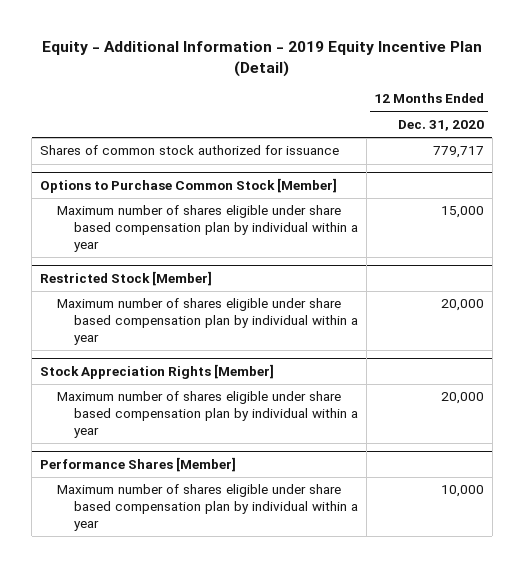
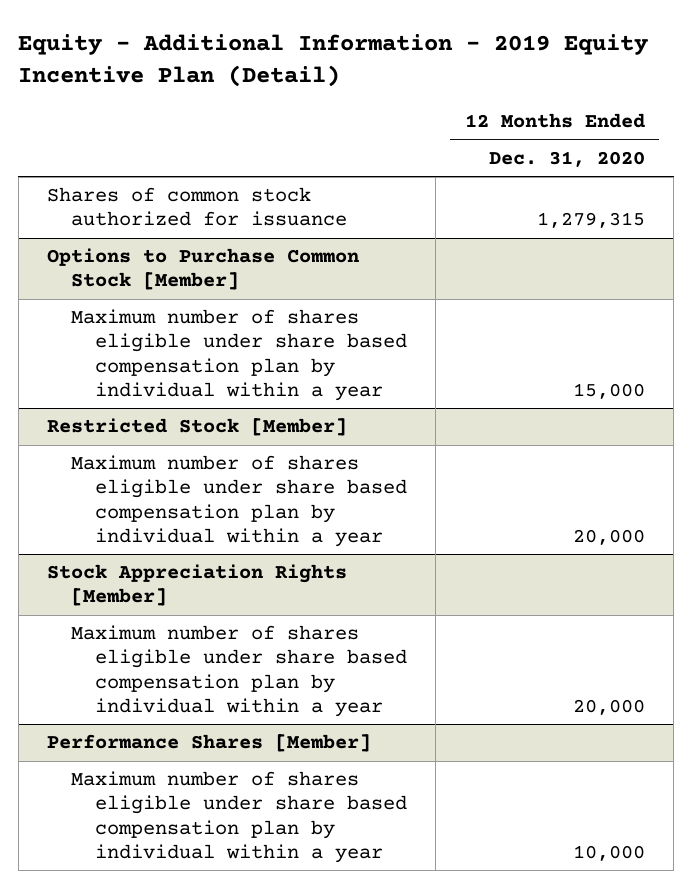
- Shares of common stock authorized for issuance | 779,717
+ Shares of common stock authorized for issuance | 1,279,315

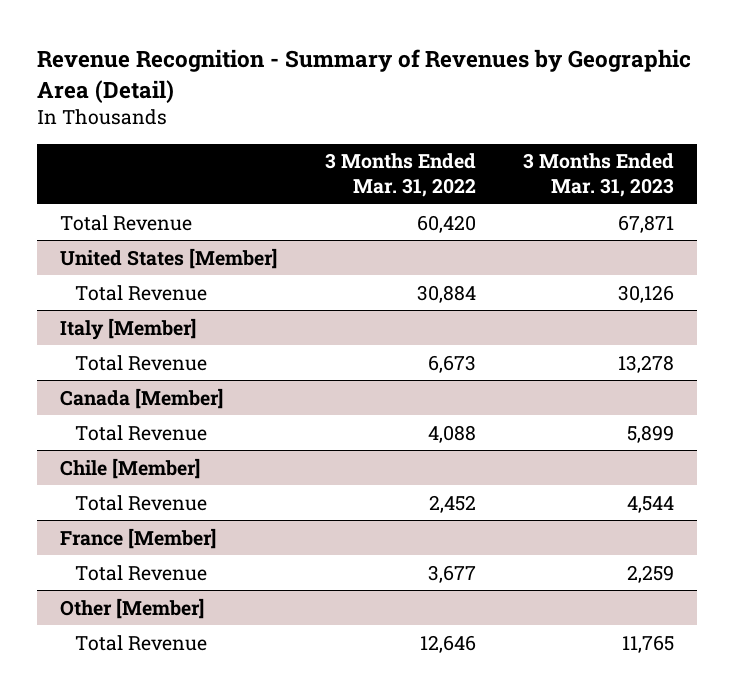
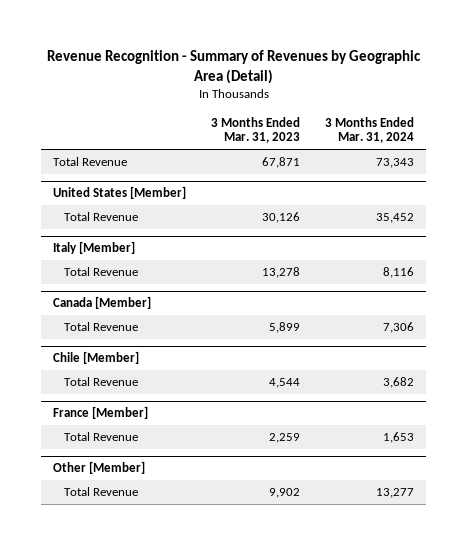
- | 3 Months Ended Mar. 31, 2022 | 3 Months Ended Mar. 31, 2023
+ | 3 Months Ended Mar. 31, 2023 | 3 Months Ended Mar. 31, 2024
@ Other [Member]
- Total Revenue | 12,646 | 11,765
+ Total Revenue | 9,902 | 13,277

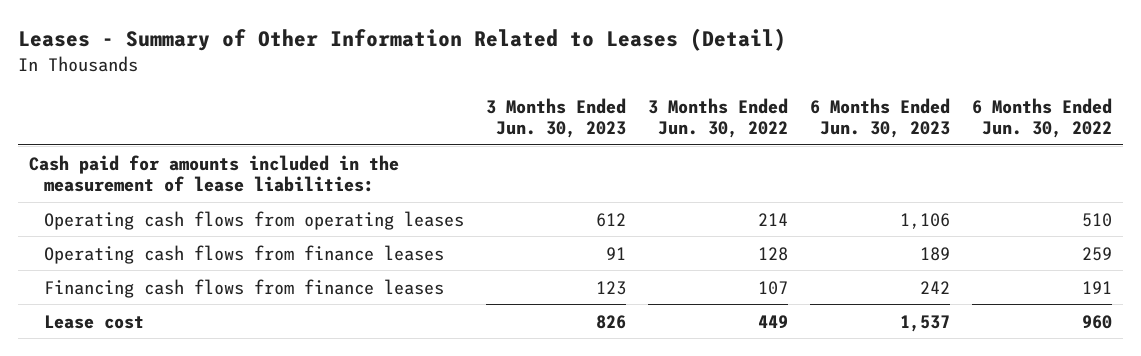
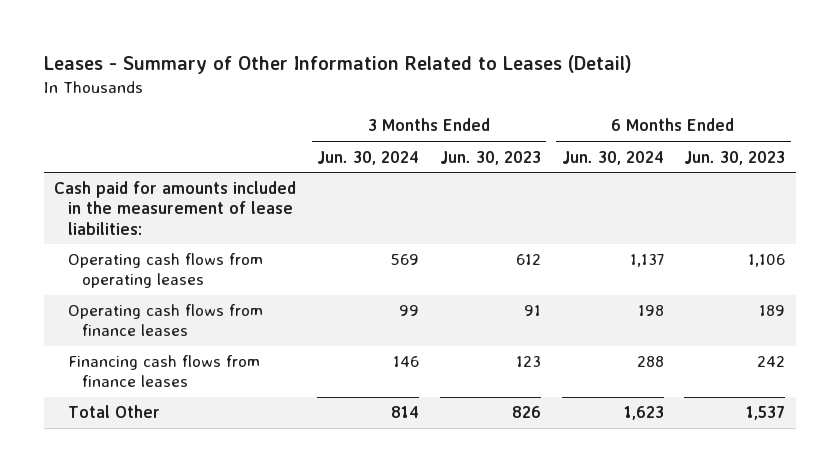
- | 3 Months Ended Jun. 30, 2023 | 3 Months Ended Jun. 30, 2022 | 6 Months Ended Jun. 30, 2023 | 6 Months Ended Jun. 30, 2022
+ | 3 Months Ended Jun. 30, 2024 | 3 Months Ended Jun. 30, 2023 | 6 Months Ended Jun. 30, 2024 | 6 Months Ended Jun. 30, 2023
- Lease cost | 826 | 449 | 1,537 | 960
+ Total Other | 814 | 826 | 1,623 | 1,537

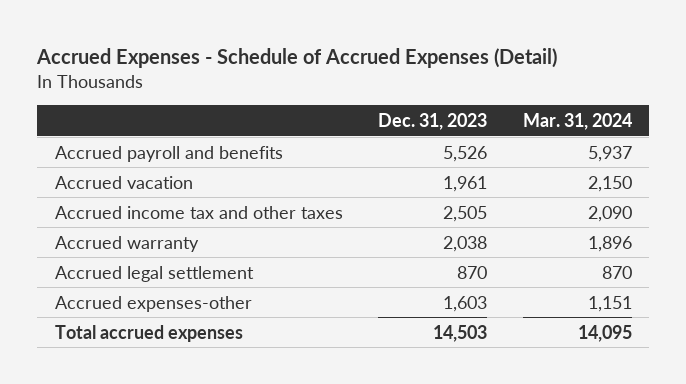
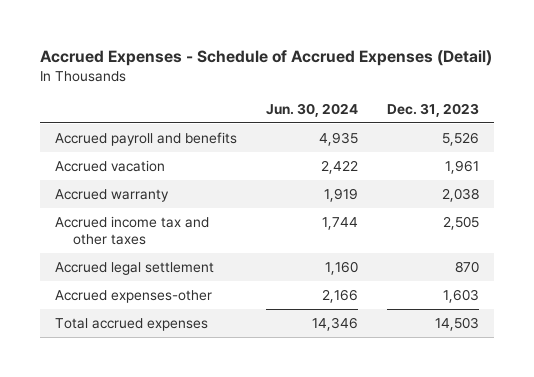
- | Dec. 31, 2023 | Mar. 31, 2024
+ | Jun. 30, 2024 | Dec. 31, 2023
moved down: Accrued income tax and other taxes | 1,744 | 2,505

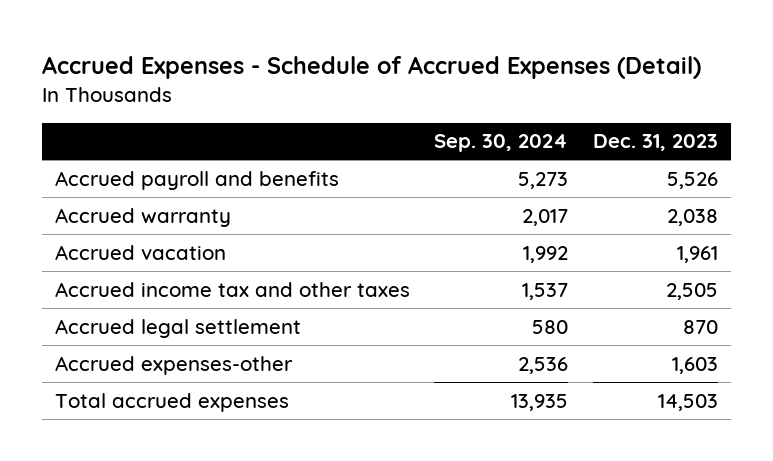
- | Jun. 30, 2024 | Dec. 31, 2023
+ | Sep. 30, 2024 | Dec. 31, 2023
moved down: Accrued vacation | 1,992 | 1,961

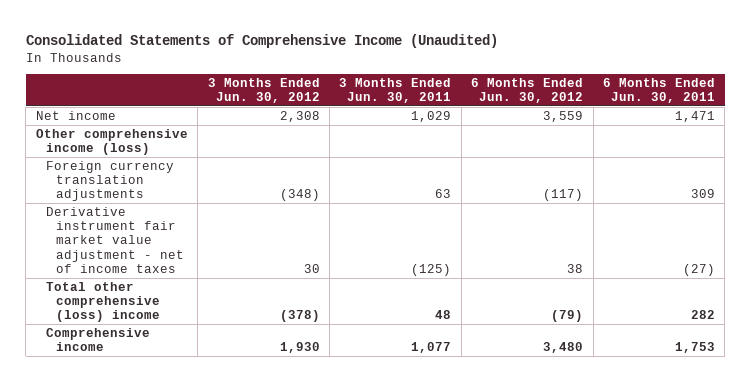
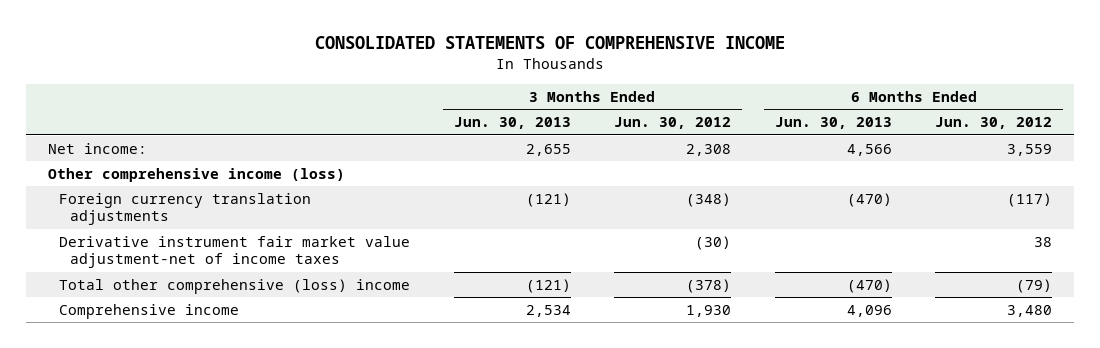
- Consolidated Statements of Comprehensive Income (Unaudited)
+ CONSOLIDATED STATEMENTS OF COMPREHENSIVE INCOME
- | 3 Months Ended Jun. 30, 2012 | 3 Months Ended Jun. 30, 2011 | 6 Months Ended Jun. 30, 2012 | 6 Months Ended Jun. 30, 2011
+ | 3 Months Ended Jun. 30, 2013 | 3 Months Ended Jun. 30, 2012 | 6 Months Ended Jun. 30, 2013 | 6 Months Ended Jun. 30, 2012
- Net income | 2,308 | 1,029 | 3,559 | 1,471
+ Net income: | 2,655 | 2,308 | 4,566 | 3,559
- Derivative instrument fair market value adjustment - net of income taxes | 30 | (125) | 38 | (27)
+ Derivative instrument fair market value adjustment-net of income taxes | | (30) | | 38

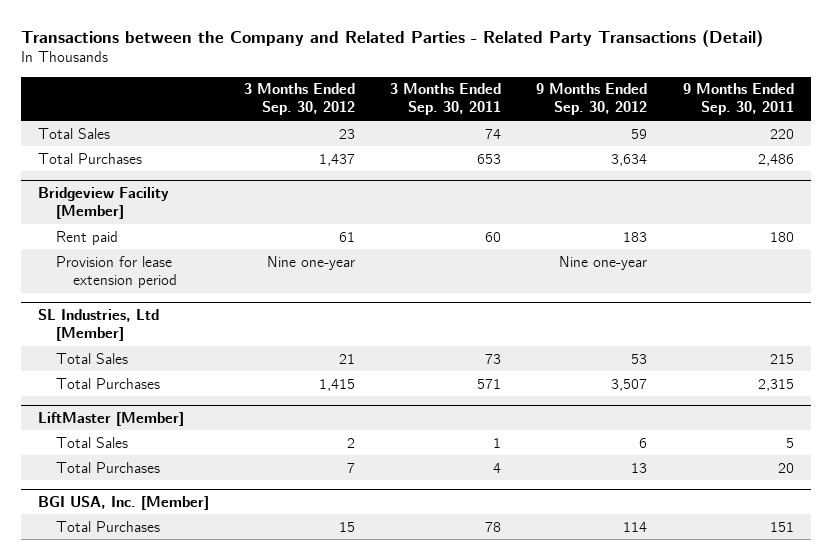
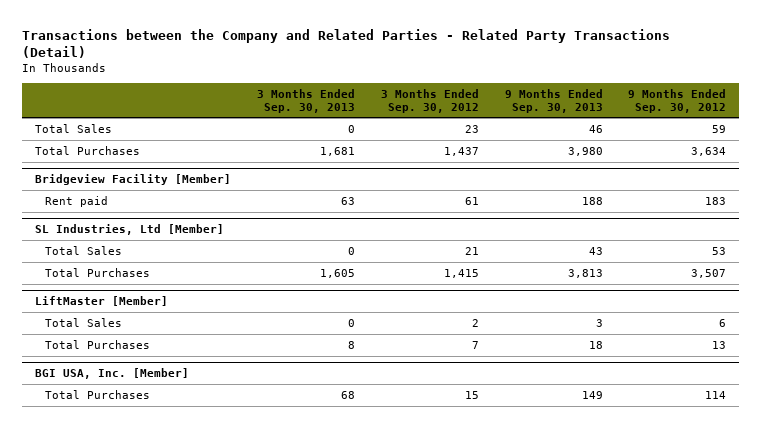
- | 3 Months Ended Sep. 30, 2012 | 3 Months Ended Sep. 30, 2011 | 9 Months Ended Sep. 30, 2012 | 9 Months Ended Sep. 30, 2011
+ | 3 Months Ended Sep. 30, 2013 | 3 Months Ended Sep. 30, 2012 | 9 Months Ended Sep. 30, 2013 | 9 Months Ended Sep. 30, 2012
@ Bridgeview Facility [Member]
- Provision for lease extension period | Nine one-year | | Nine one-year |

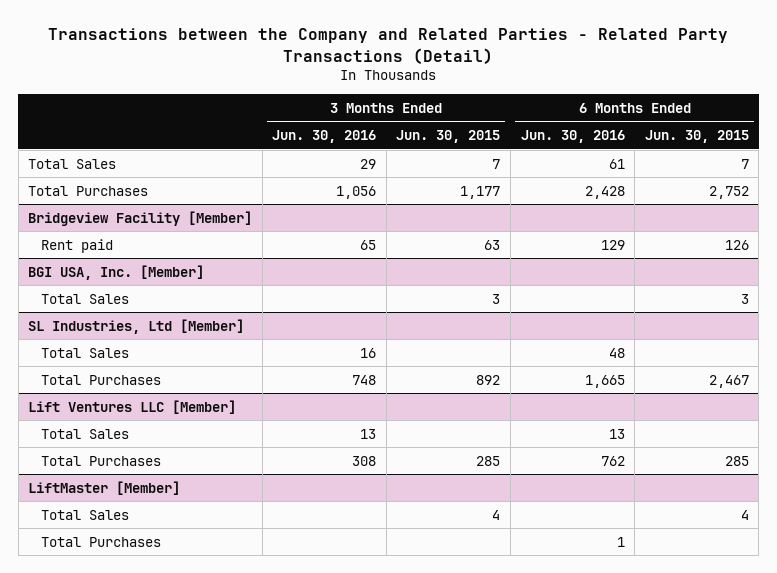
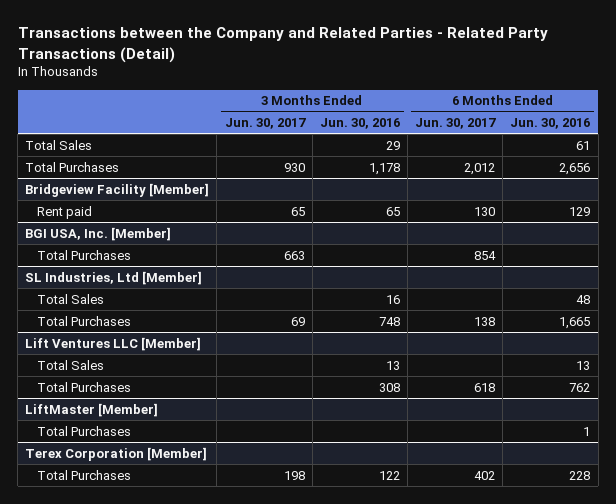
- | 3 Months Ended Jun. 30, 2016 | 3 Months Ended Jun. 30, 2015 | 6 Months Ended Jun. 30, 2016 | 6 Months Ended Jun. 30, 2015
+ | 3 Months Ended Jun. 30, 2017 | 3 Months Ended Jun. 30, 2016 | 6 Months Ended Jun. 30, 2017 | 6 Months Ended Jun. 30, 2016
- Total Purchases | 1,056 | 1,177 | 2,428 | 2,752
+ Total Purchases | 930 | 1,178 | 2,012 | 2,656
@ BGI USA, Inc. [Member]
- Total Sales | | 3 | | 3
+ Total Purchases | 663 | | 854 |
@ LiftMaster [Member]
- Total Sales | | 4 | | 4
+ Terex Corporation [Member]
+ Total Purchases | 198 | 122 | 402 | 228

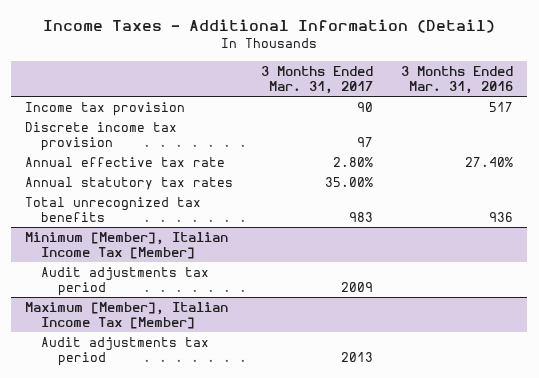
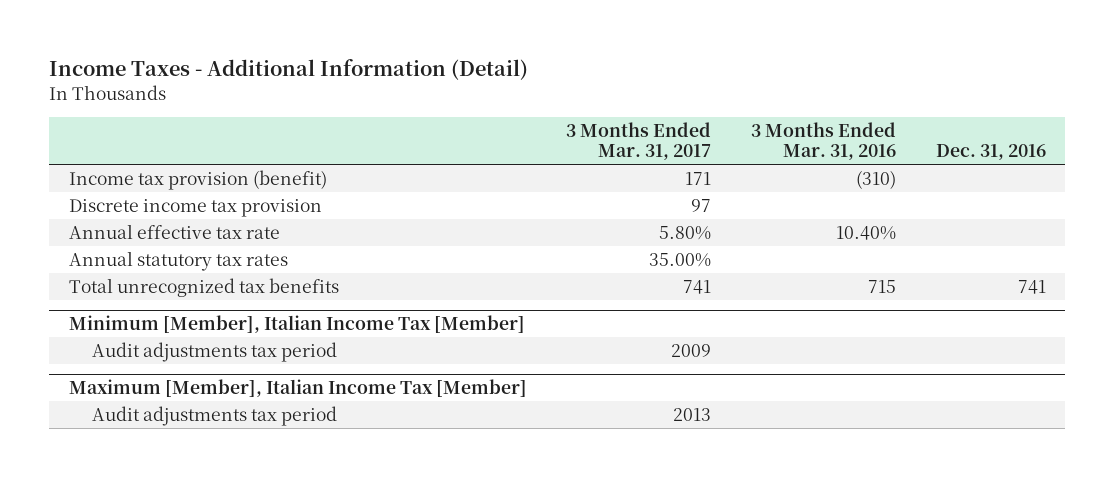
- | 3 Months Ended Mar. 31, 2017 | 3 Months Ended Mar. 31, 2016
+ | 3 Months Ended Mar. 31, 2017 | 3 Months Ended Mar. 31, 2016 | Dec. 31, 2016
- Income tax provision | 90 | 517
+ Income tax provision (benefit) | 171 | (310) |
- Annual effective tax rate | 2.80% | 27.40%
+ Annual effective tax rate | 5.80% | 10.40% |
- Total unrecognized tax benefits | 983 | 936
+ Total unrecognized tax benefits | 741 | 715 | 741

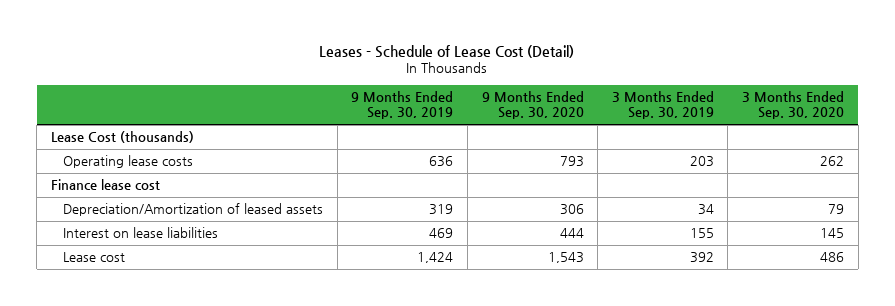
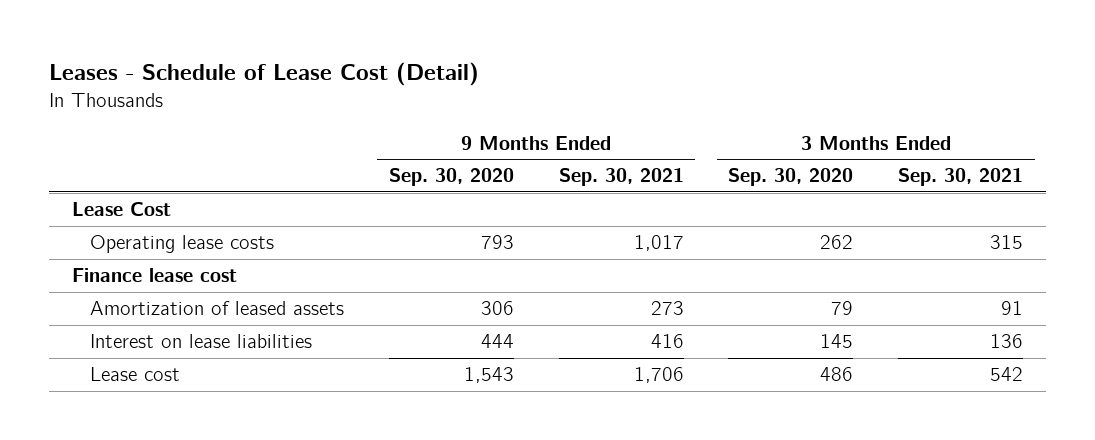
- | 9 Months Ended Sep. 30, 2019 | 9 Months Ended Sep. 30, 2020 | 3 Months Ended Sep. 30, 2019 | 3 Months Ended Sep. 30, 2020
+ | 9 Months Ended Sep. 30, 2020 | 9 Months Ended Sep. 30, 2021 | 3 Months Ended Sep. 30, 2020 | 3 Months Ended Sep. 30, 2021
- Lease Cost (thousands)
+ Lease Cost
- Depreciation/Amortization of leased assets | 319 | 306 | 34 | 79
+ Amortization of leased assets | 306 | 273 | 79 | 91

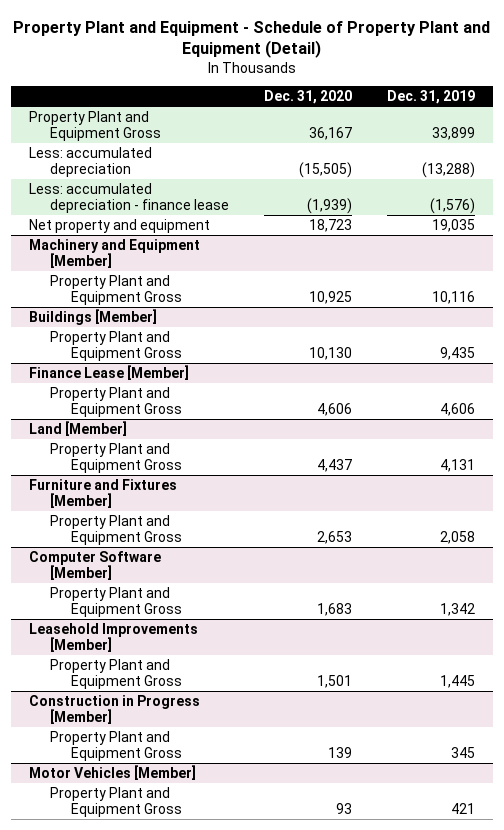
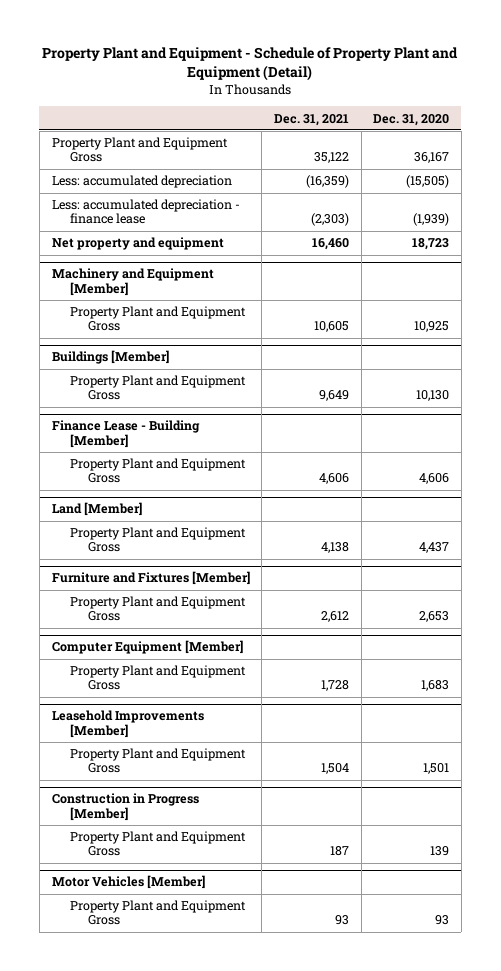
- | Dec. 31, 2020 | Dec. 31, 2019
+ | Dec. 31, 2021 | Dec. 31, 2020
- Finance Lease [Member]
+ Finance Lease - Building [Member]
- Computer Software [Member]
+ Computer Equipment [Member]

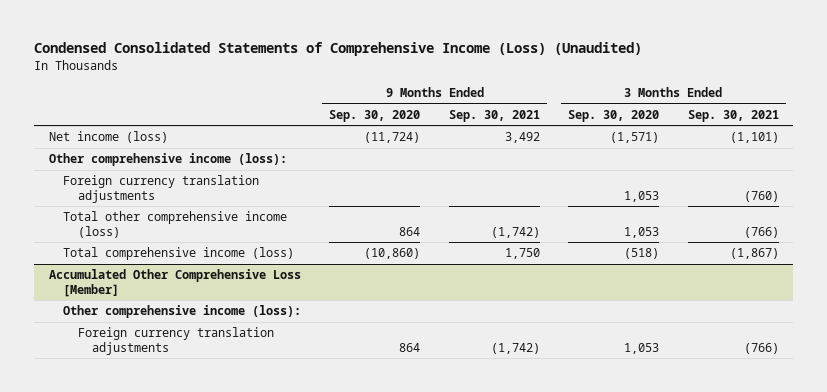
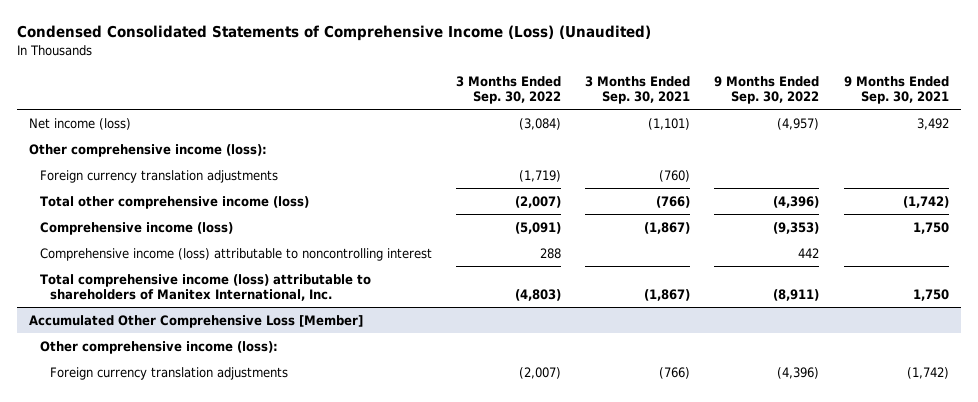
- | 9 Months Ended Sep. 30, 2020 | 9 Months Ended Sep. 30, 2021 | 3 Months Ended Sep. 30, 2020 | 3 Months Ended Sep. 30, 2021
+ | 3 Months Ended Sep. 30, 2022 | 3 Months Ended Sep. 30, 2021 | 9 Months Ended Sep. 30, 2022 | 9 Months Ended Sep. 30, 2021
- Total comprehensive income (loss) | (10,860) | 1,750 | (518) | (1,867)
+ Comprehensive income (loss) | (5,091) | (1,867) | (9,353) | 1,750
+ Comprehensive income (loss) attributable to noncontrolling interest | 288 | | 442 |
+ Total comprehensive income (loss) attributable to shareholders of Manitex International, Inc. | (4,803) | (1,867) | (8,911) | 1,750

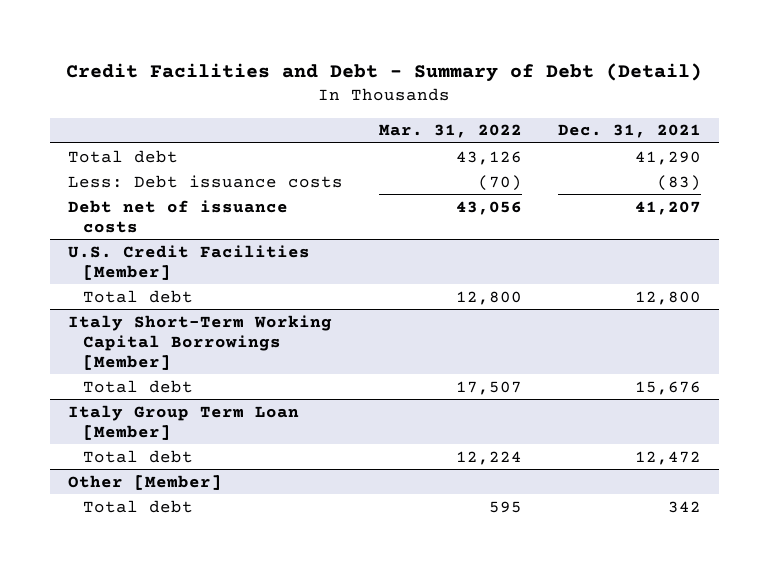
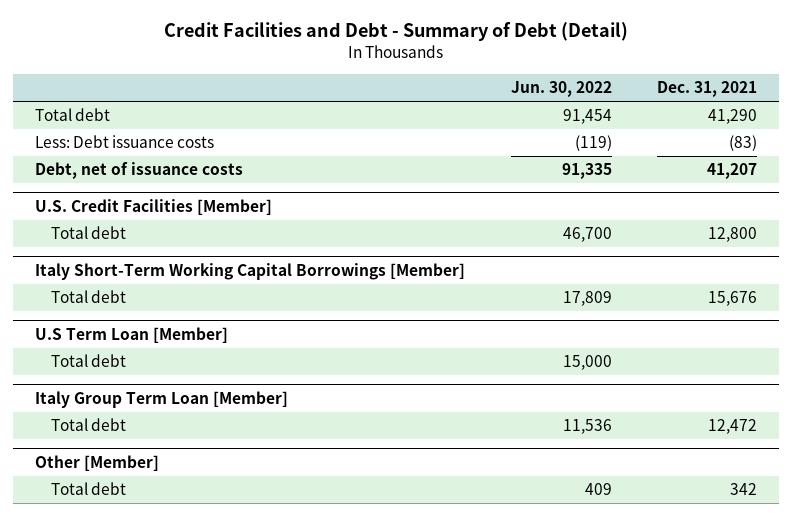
- | Mar. 31, 2022 | Dec. 31, 2021
+ | Jun. 30, 2022 | Dec. 31, 2021
- Debt net of issuance costs | 43,056 | 41,207
+ Debt, net of issuance costs | 91,335 | 41,207
+ U.S Term Loan [Member]
+ Total debt | 15,000 |

